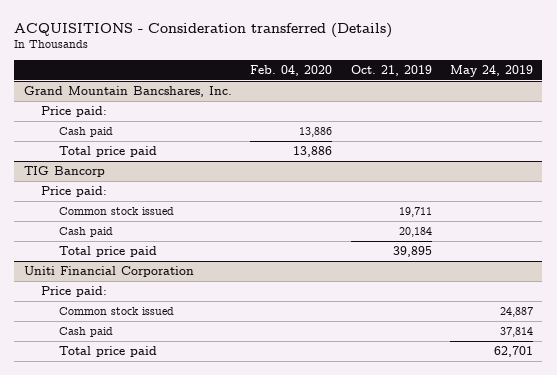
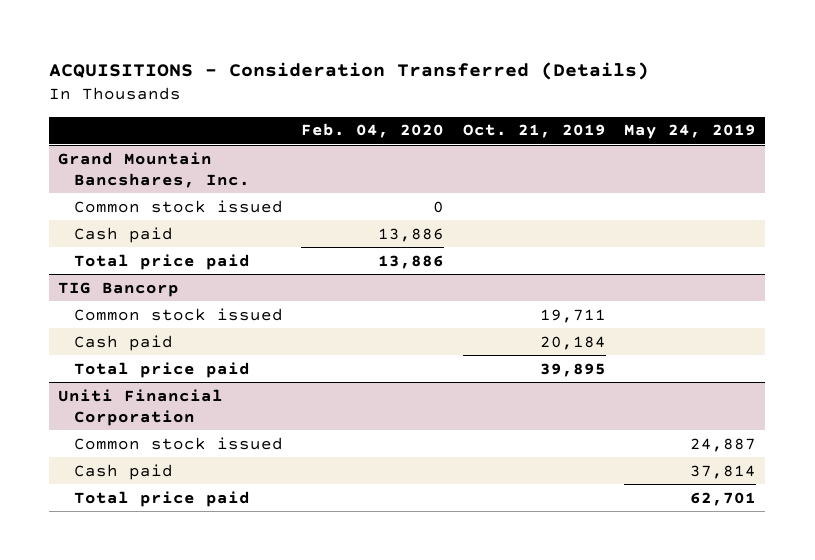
- ACQUISITIONS - Consideration transferred (Details)
+ ACQUISITIONS - Consideration Transferred (Details)
@ Grand Mountain Bancshares, Inc.
- Price paid:
+ Common stock issued | 0 | |
@ TIG Bancorp
- Price paid:
@ Uniti Financial Corporation
- Price paid:

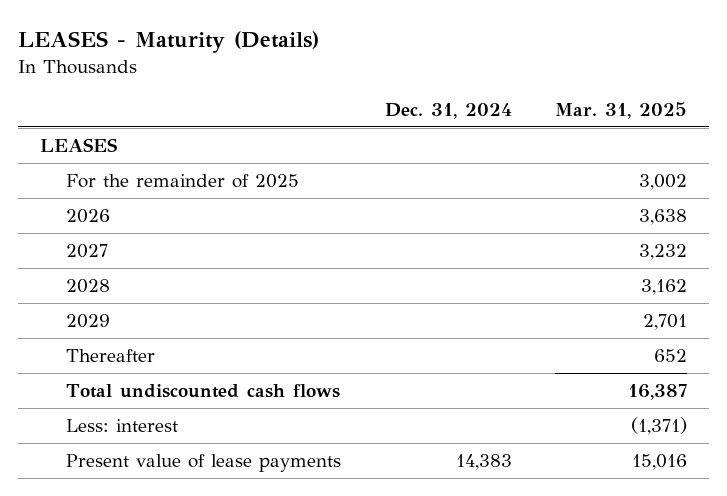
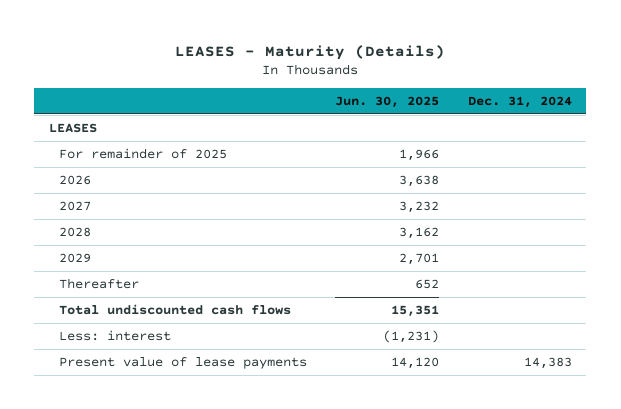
- | Dec. 31, 2024 | Mar. 31, 2025
+ | Jun. 30, 2025 | Dec. 31, 2024
- For the remainder of 2025 | | 3,002
+ For remainder of 2025 | 1,966 |

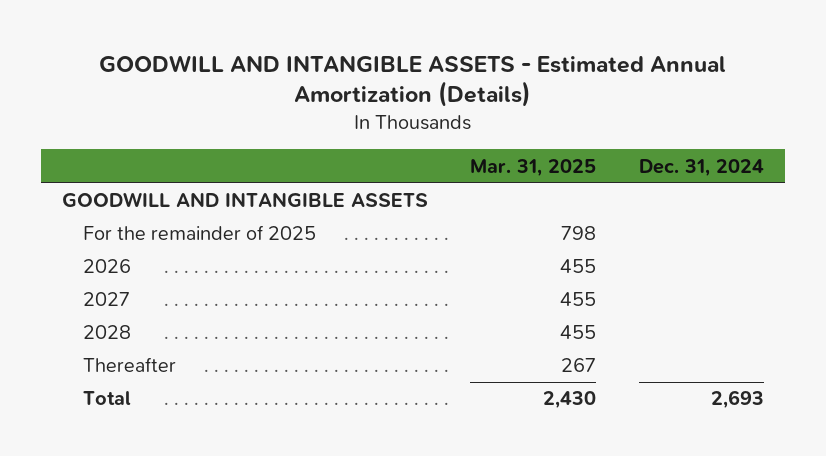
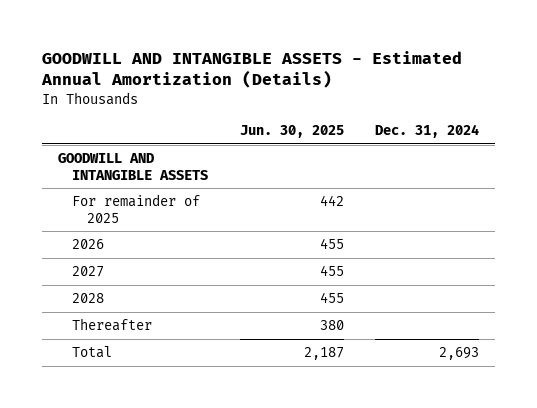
- | Mar. 31, 2025 | Dec. 31, 2024
+ | Jun. 30, 2025 | Dec. 31, 2024
- For the remainder of 2025 | 798 |
+ For remainder of 2025 | 442 |

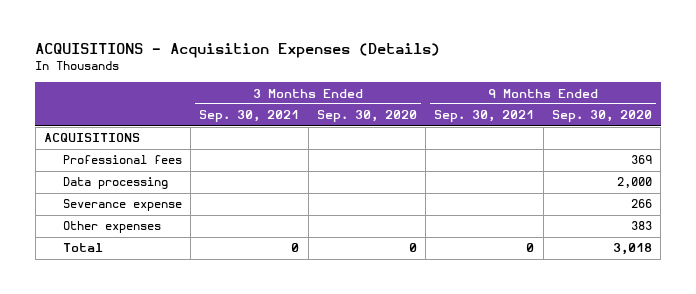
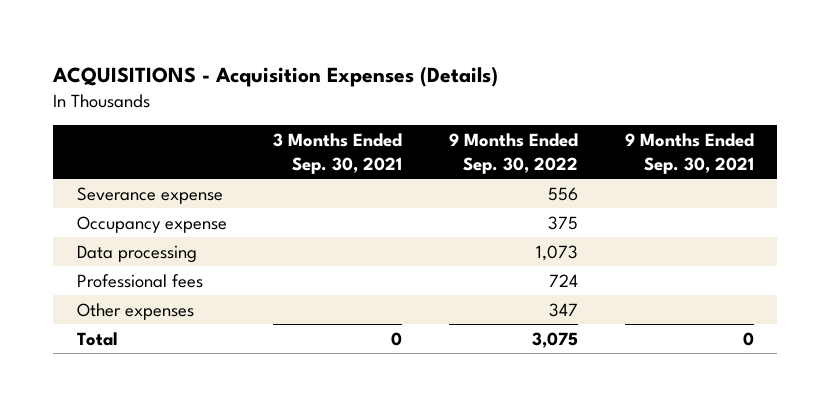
- | 3 Months Ended Sep. 30, 2021 | 3 Months Ended Sep. 30, 2020 | 9 Months Ended Sep. 30, 2021 | 9 Months Ended Sep. 30, 2020
+ | 3 Months Ended Sep. 30, 2021 | 9 Months Ended Sep. 30, 2022 | 9 Months Ended Sep. 30, 2021
- ACQUISITIONS
+ Occupancy expense | | 375 |
moved down: Data processing | | 1,073 |
moved down: Professional fees | | 724 |

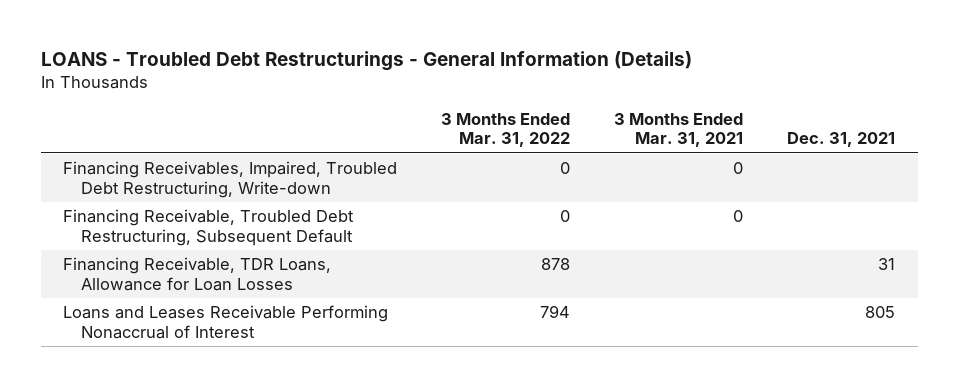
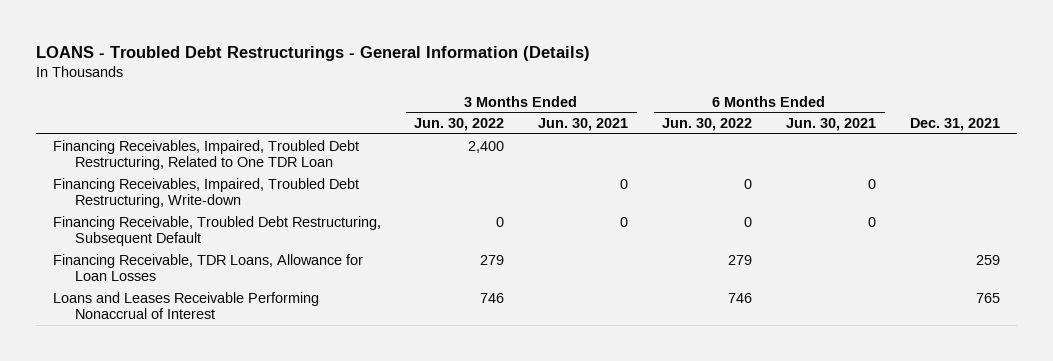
- | 3 Months Ended Mar. 31, 2022 | 3 Months Ended Mar. 31, 2021 | Dec. 31, 2021
+ | 3 Months Ended Jun. 30, 2022 | 3 Months Ended Jun. 30, 2021 | 6 Months Ended Jun. 30, 2022 | 6 Months Ended Jun. 30, 2021 | Dec. 31, 2021
+ Financing Receivables, Impaired, Troubled Debt Restructuring, Related to One TDR Loan | 2,400 | | | |
- Financing Receivable, TDR Loans, Allowance for Loan Losses | 878 | | 31
- Loans and Leases Receivable Performing Nonaccrual of Interest | 794 | | 805
+ Financing Receivable, TDR Loans, Allowance for Loan Losses | 279 | | 279 | | 259
+ Loans and Leases Receivable Performing Nonaccrual of Interest | 746 | | 746 | | 765

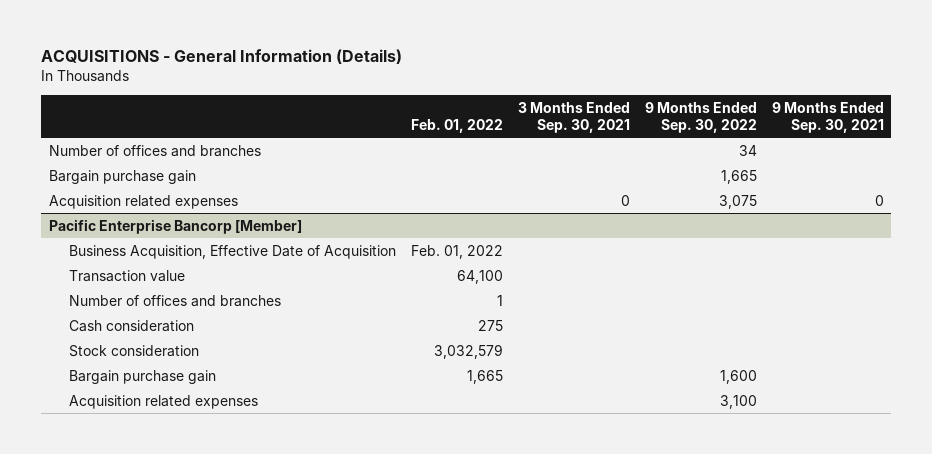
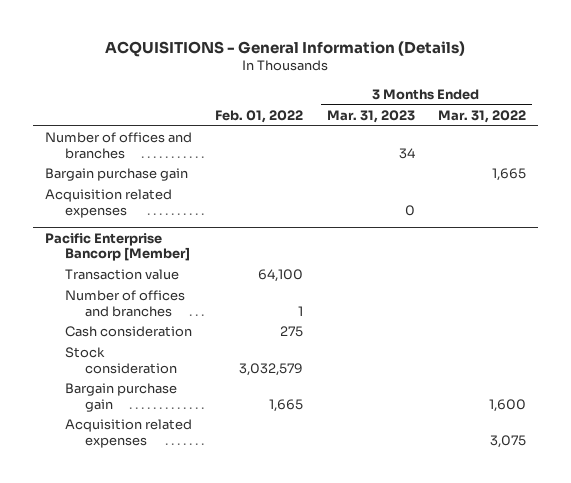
- | Feb. 01, 2022 | 3 Months Ended Sep. 30, 2021 | 9 Months Ended Sep. 30, 2022 | 9 Months Ended Sep. 30, 2021
+ | Feb. 01, 2022 | 3 Months Ended Mar. 31, 2023 | 3 Months Ended Mar. 31, 2022
@ Pacific Enterprise Bancorp [Member]
- Business Acquisition, Effective Date of Acquisition | Feb. 01, 2022 | | |

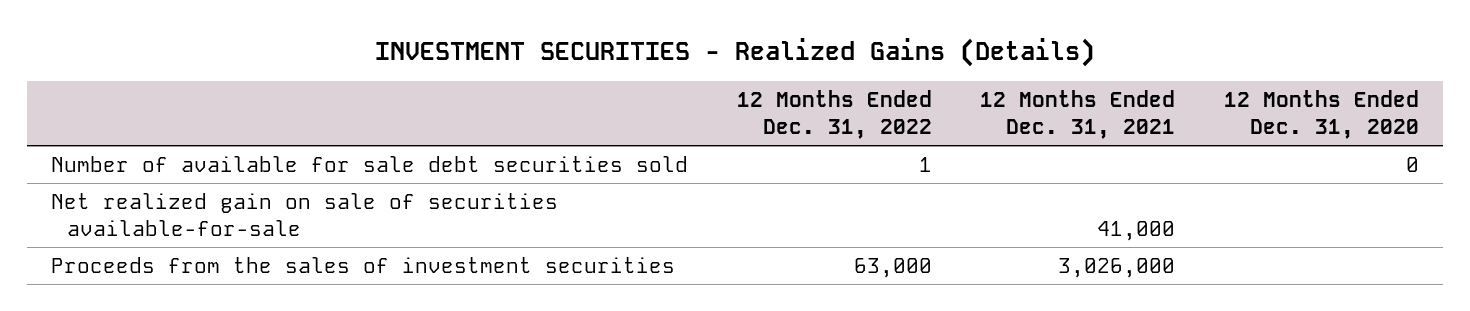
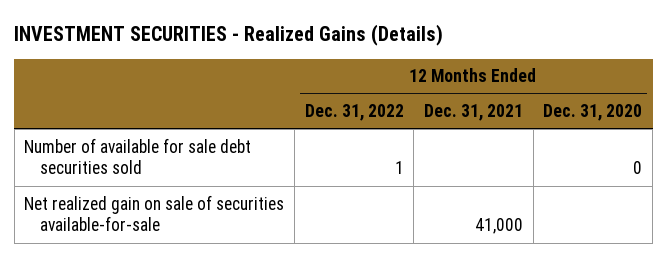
- Proceeds from the sales of investment securities | 63,000 | 3,026,000 |

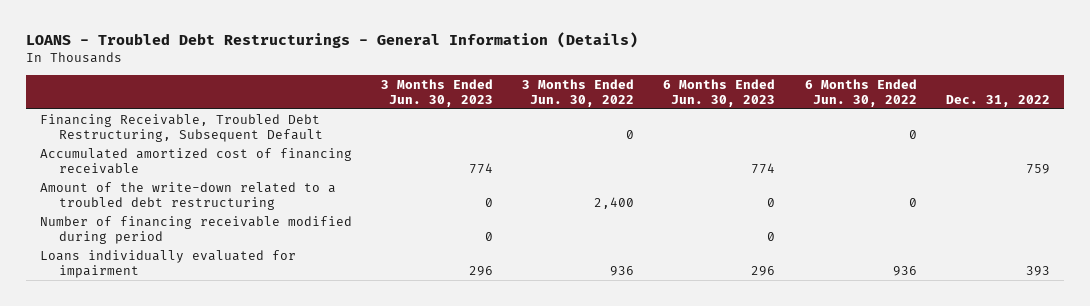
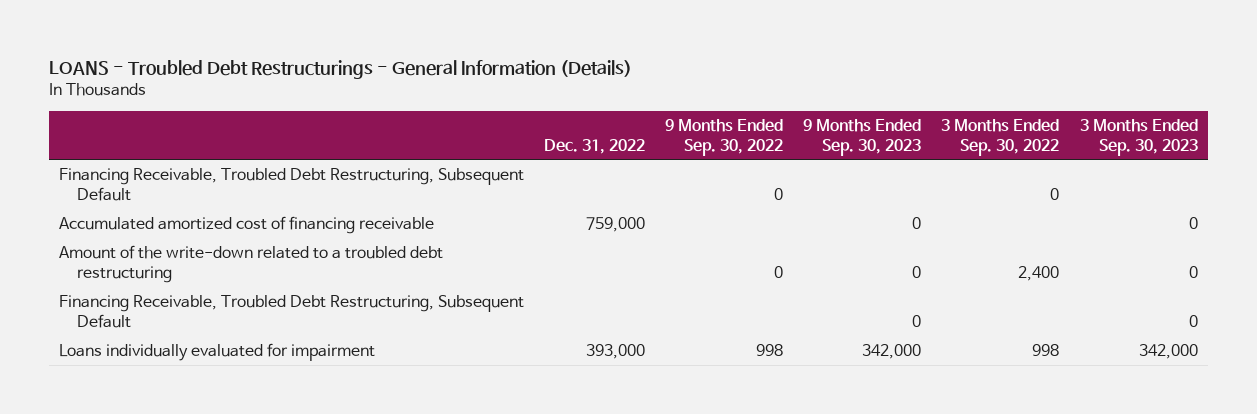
- | 3 Months Ended Jun. 30, 2023 | 3 Months Ended Jun. 30, 2022 | 6 Months Ended Jun. 30, 2023 | 6 Months Ended Jun. 30, 2022 | Dec. 31, 2022
+ | Dec. 31, 2022 | 9 Months Ended Sep. 30, 2022 | 9 Months Ended Sep. 30, 2023 | 3 Months Ended Sep. 30, 2022 | 3 Months Ended Sep. 30, 2023
- Accumulated amortized cost of financing receivable | 774 | | 774 | | 759
+ Accumulated amortized cost of financing receivable | 759,000 | | 0 | | 0
- Number of financing receivable modified during period | 0 | | 0 | |
- Loans individually evaluated for impairment | 296 | 936 | 296 | 936 | 393
+ Financing Receivable, Troubled Debt Restructuring, Subsequent Default | | | 0 | | 0
+ Loans individually evaluated for impairment | 393,000 | 998 | 342,000 | 998 | 342,000

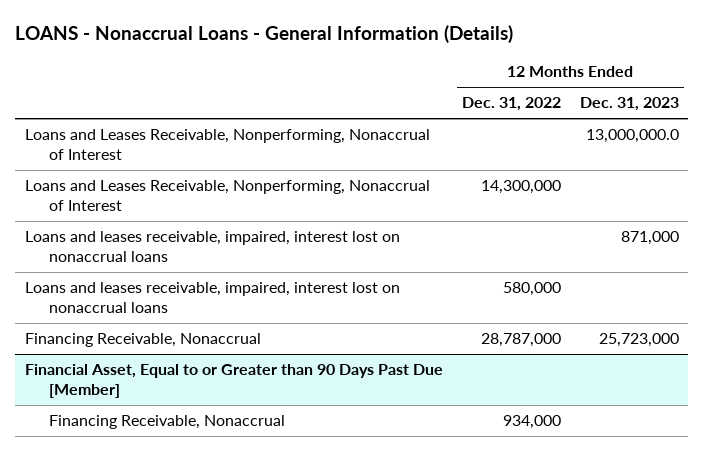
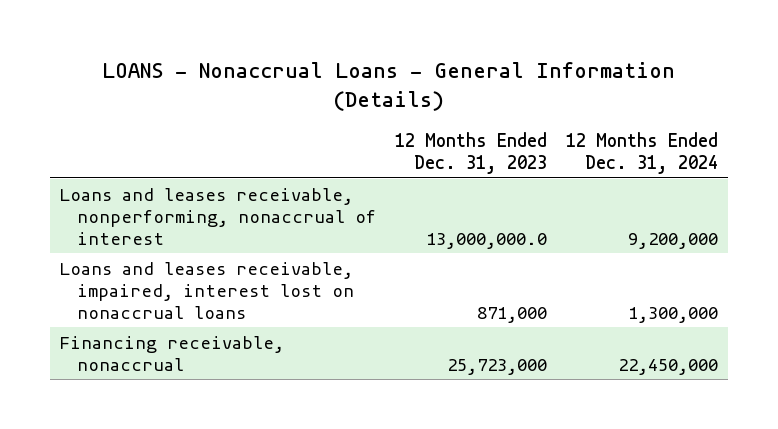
- | 12 Months Ended Dec. 31, 2022 | 12 Months Ended Dec. 31, 2023
+ | 12 Months Ended Dec. 31, 2023 | 12 Months Ended Dec. 31, 2024
- Loans and Leases Receivable, Nonperforming, Nonaccrual of Interest | | 13,000,000.0
- Loans and Leases Receivable, Nonperforming, Nonaccrual of Interest | 14,300,000 |
+ Loans and leases receivable, nonperforming, nonaccrual of interest | 13,000,000.0 | 9,200,000
- Loans and leases receivable, impaired, interest lost on nonaccrual loans | 580,000 |
- Financing Receivable, Nonaccrual | 28,787,000 | 25,723,000
- Financial Asset, Equal to or Greater than 90 Days Past Due [Member]
- Financing Receivable, Nonaccrual | 934,000 |
+ Financing receivable, nonaccrual | 25,723,000 | 22,450,000

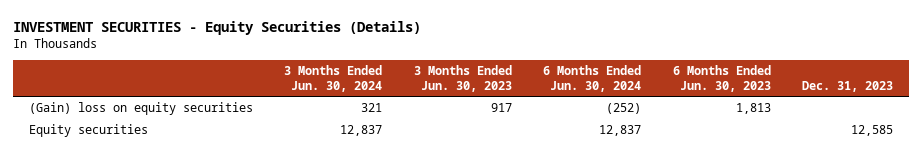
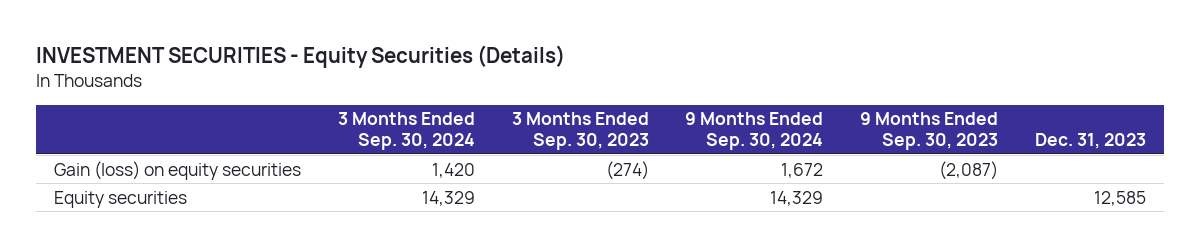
- | 3 Months Ended Jun. 30, 2024 | 3 Months Ended Jun. 30, 2023 | 6 Months Ended Jun. 30, 2024 | 6 Months Ended Jun. 30, 2023 | Dec. 31, 2023
+ | 3 Months Ended Sep. 30, 2024 | 3 Months Ended Sep. 30, 2023 | 9 Months Ended Sep. 30, 2024 | 9 Months Ended Sep. 30, 2023 | Dec. 31, 2023
- (Gain) loss on equity securities | 321 | 917 | (252) | 1,813 |
+ Gain (loss) on equity securities | 1,420 | (274) | 1,672 | (2,087) |

